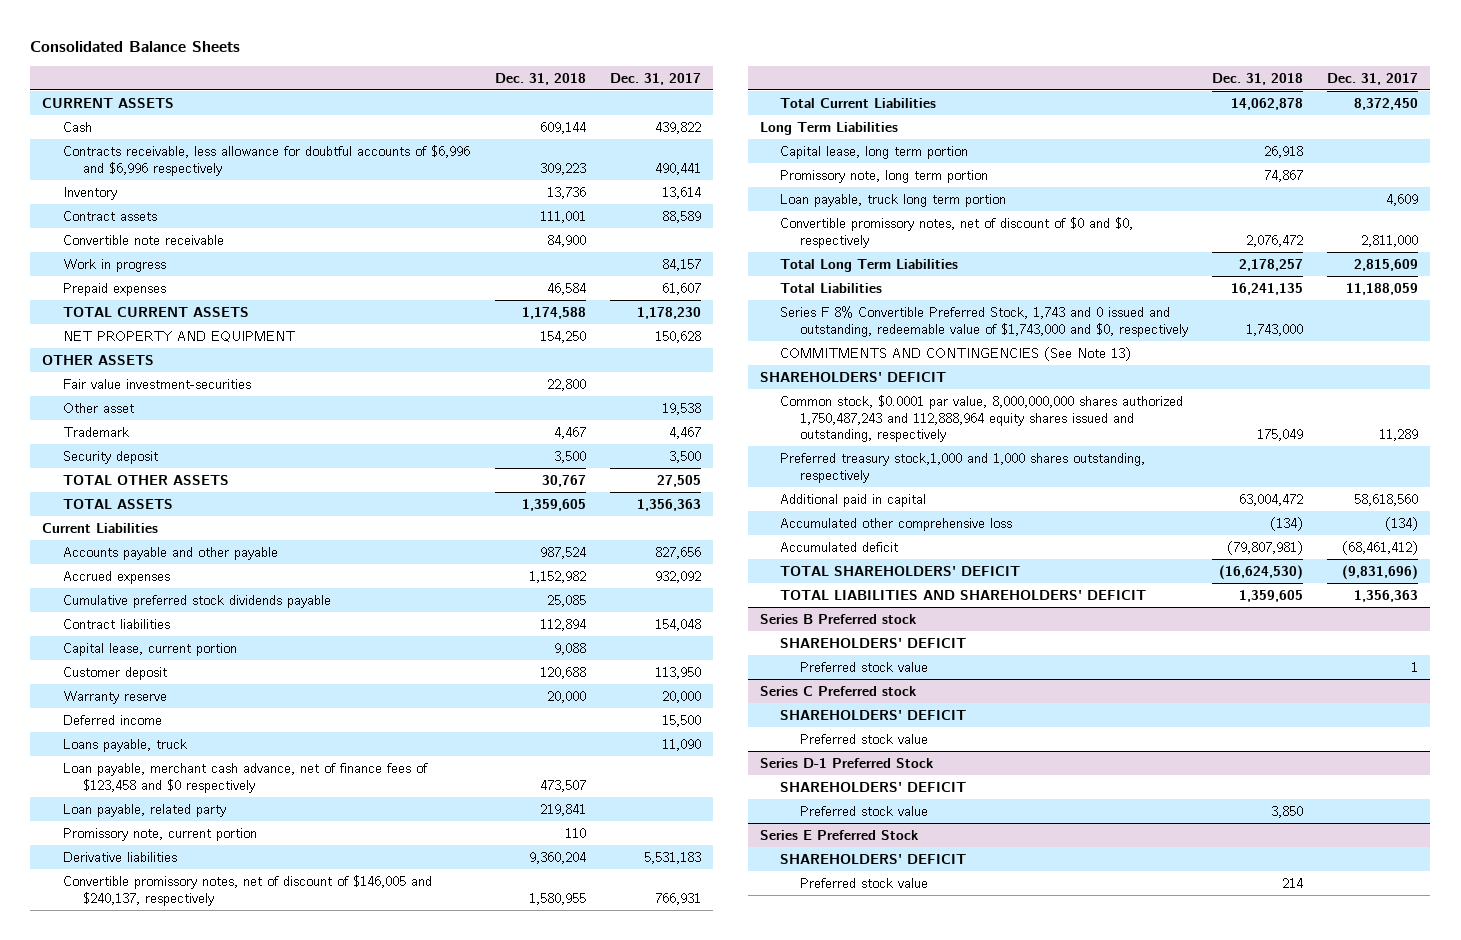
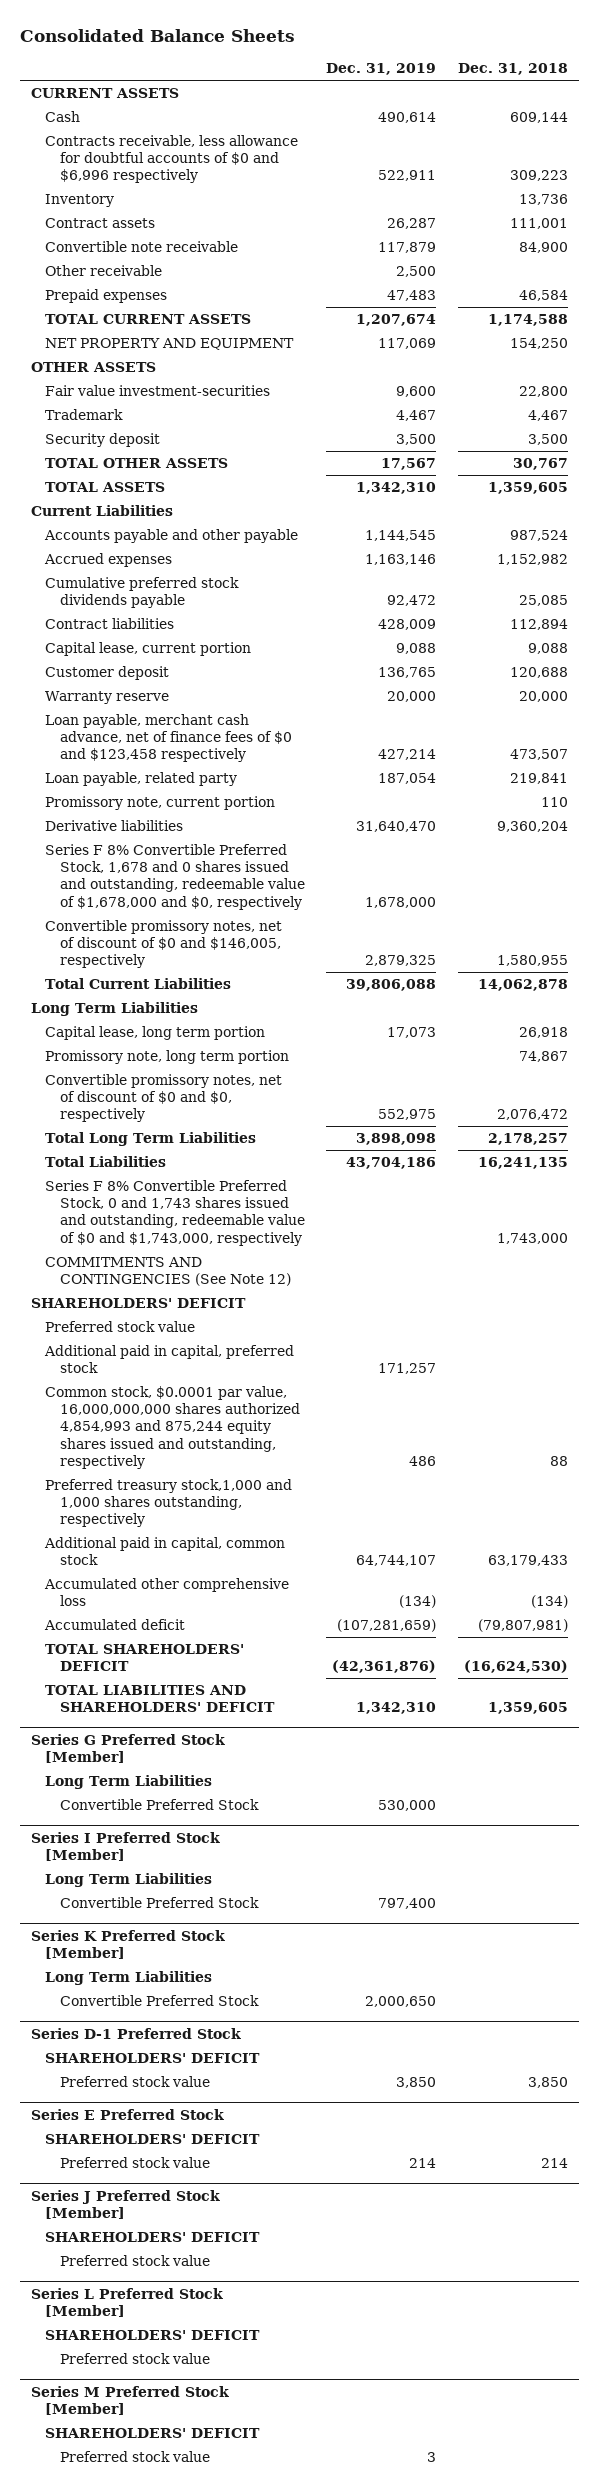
- | Dec. 31, 2018 | Dec. 31, 2017
+ | Dec. 31, 2019 | Dec. 31, 2018
- Contracts receivable, less allowance for doubtful accounts of $6,996 and $6,996 respectively | 309,223 | 490,441
+ Contracts receivable, less allowance for doubtful accounts of $0 and $6,996 respectively | 522,911 | 309,223
- Work in progress | | 84,157
+ Other receivable | 2,500 |
- Other asset | | 19,538
- Deferred income | | 15,500
- Loans payable, truck | | 11,090
- Loan payable, merchant cash advance, net of finance fees of $123,458 and $0 respectively | 473,507 |
+ Loan payable, merchant cash advance, net of finance fees of $0 and $123,458 respectively | 427,214 | 473,507
- Convertible promissory notes, net of discount of $146,005 and $240,137, respectively | 1,580,955 | 766,931
+ Series F 8% Convertible Preferred Stock, 1,678 and 0 shares issued and outstanding, redeemable value of $1,678,000 and $0, respectively | 1,678,000 |
+ Convertible promissory notes, net of discount of $0 and $146,005, respectively | 2,879,325 | 1,580,955
- Loan payable, truck long term portion | | 4,609
- Series F 8% Convertible Preferred Stock, 1,743 and 0 issued and outstanding, redeemable value of $1,743,000 and $0, respectively | 1,743,000 |
- COMMITMENTS AND CONTINGENCIES (See Note 13)
+ Series F 8% Convertible Preferred Stock, 0 and 1,743 shares issued and outstanding, redeemable value of $0 and $1,743,000, respectively | | 1,743,000
+ COMMITMENTS AND CONTINGENCIES (See Note 12)
- Common stock, $0.0001 par value, 8,000,000,000 shares authorized 1,750,487,243 and 112,888,964 equity shares issued and outstanding, respectively | 175,049 | 11,289
+ Preferred stock value
+ Additional paid in capital, preferred stock | 171,257 |
+ Common stock, $0.0001 par value, 16,000,000,000 shares authorized 4,854,993 and 875,244 equity shares issued and outstanding, respectively | 486 | 88
- Additional paid in capital | 63,004,472 | 58,618,560
+ Additional paid in capital, common stock | 64,744,107 | 63,179,433
- Series B Preferred stock
- SHAREHOLDERS' DEFICIT
- Preferred stock value | | 1
- Series C Preferred stock
- SHAREHOLDERS' DEFICIT
- Preferred stock value
+ Series G Preferred Stock [Member]
+ Long Term Liabilities
+ Convertible Preferred Stock | 530,000 |
+ Series I Preferred Stock [Member]
+ Long Term Liabilities
+ Convertible Preferred Stock | 797,400 |
+ Series K Preferred Stock [Member]
+ Long Term Liabilities
+ Convertible Preferred Stock | 2,000,650 |
+ Series J Preferred Stock [Member]
+ SHAREHOLDERS' DEFICIT
+ Preferred stock value
+ Series L Preferred Stock [Member]
+ SHAREHOLDERS' DEFICIT
+ Preferred stock value
+ Series M Preferred Stock [Member]
+ SHAREHOLDERS' DEFICIT
+ Preferred stock value | 3 |

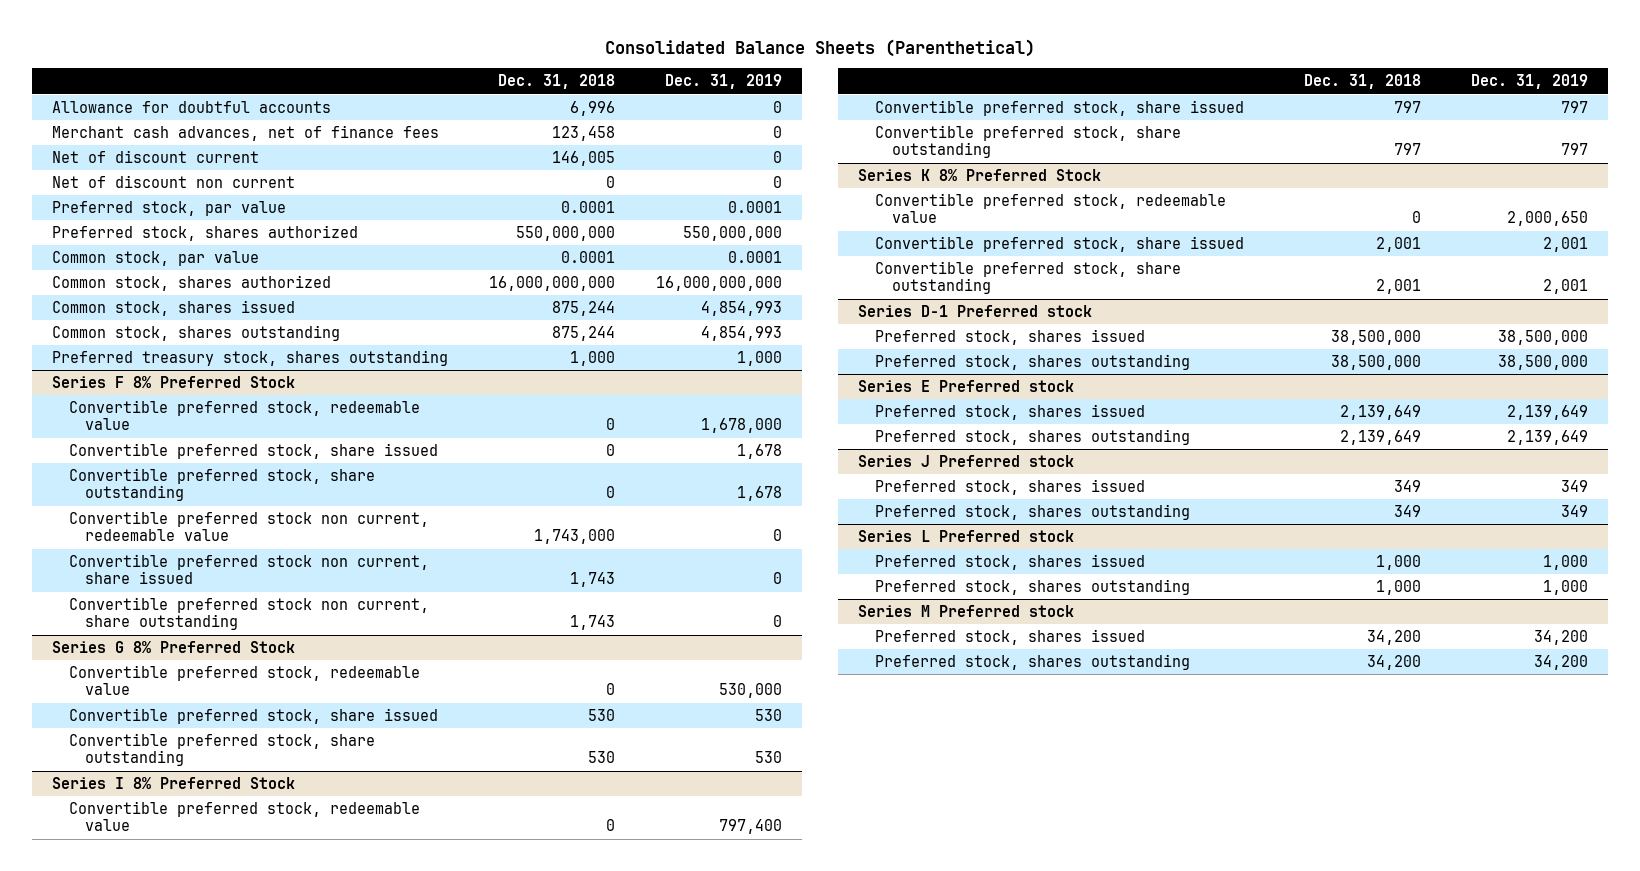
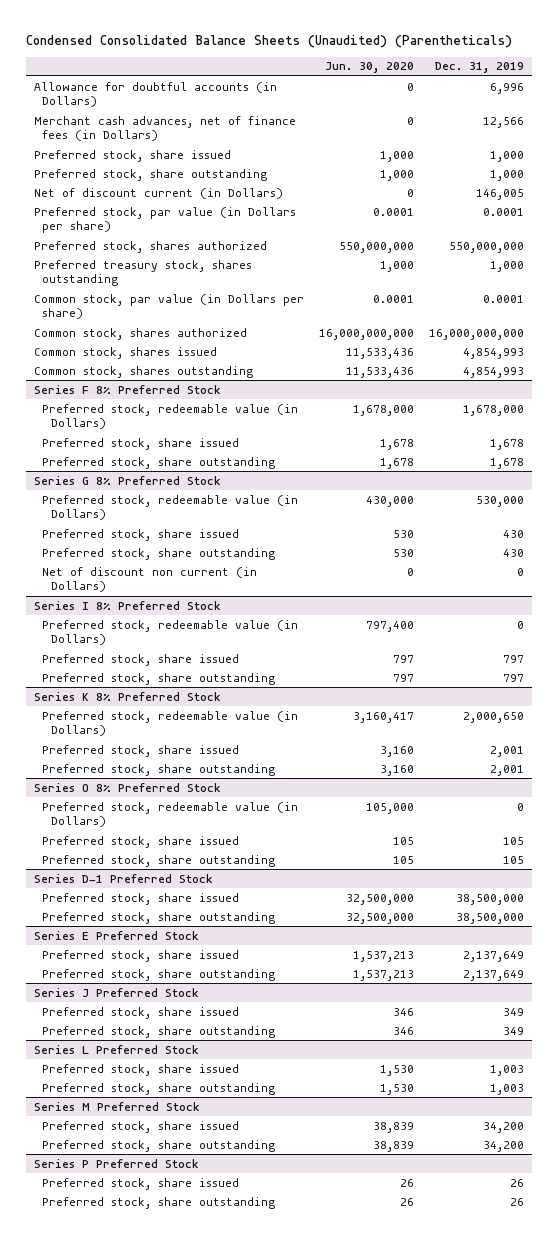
- Consolidated Balance Sheets (Parenthetical)
+ Condensed Consolidated Balance Sheets (Unaudited) (Parentheticals)
- | Dec. 31, 2018 | Dec. 31, 2019
+ | Jun. 30, 2020 | Dec. 31, 2019
- Allowance for doubtful accounts | 6,996 | 0
- Merchant cash advances, net of finance fees | 123,458 | 0
- Net of discount current | 146,005 | 0
- Net of discount non current | 0 | 0
- Preferred stock, par value | 0.0001 | 0.0001
+ Allowance for doubtful accounts (in Dollars) | 0 | 6,996
+ Merchant cash advances, net of finance fees (in Dollars) | 0 | 12,566
+ Preferred stock, share issued | 1,000 | 1,000
+ Preferred stock, share outstanding | 1,000 | 1,000
+ Net of discount current (in Dollars) | 0 | 146,005
+ Preferred stock, par value (in Dollars per share) | 0.0001 | 0.0001
- Common stock, par value | 0.0001 | 0.0001
moved up: Preferred treasury stock, shares outstanding | 1,000 | 1,000
+ Common stock, par value (in Dollars per share) | 0.0001 | 0.0001
@ Series F 8% Preferred Stock
- Convertible preferred stock, redeemable value | 0 | 1,678,000
- Convertible preferred stock, share issued | 0 | 1,678
- Convertible preferred stock, share outstanding | 0 | 1,678
- Convertible preferred stock non current, redeemable value | 1,743,000 | 0
- Convertible preferred stock non current, share issued | 1,743 | 0
- Convertible preferred stock non current, share outstanding | 1,743 | 0
+ Preferred stock, redeemable value (in Dollars) | 1,678,000 | 1,678,000
+ Preferred stock, share issued | 1,678 | 1,678
+ Preferred stock, share outstanding | 1,678 | 1,678
@ Series G 8% Preferred Stock
- Convertible preferred stock, redeemable value | 0 | 530,000
- Convertible preferred stock, share issued | 530 | 530
- Convertible preferred stock, share outstanding | 530 | 530
+ Preferred stock, redeemable value (in Dollars) | 430,000 | 530,000
+ Preferred stock, share issued | 530 | 430
+ Preferred stock, share outstanding | 530 | 430
+ Net of discount non current (in Dollars) | 0 | 0
@ Series I 8% Preferred Stock
- Convertible preferred stock, redeemable value | 0 | 797,400
- Convertible preferred stock, share issued | 797 | 797
- Convertible preferred stock, share outstanding | 797 | 797
+ Preferred stock, redeemable value (in Dollars) | 797,400 | 0
+ Preferred stock, share issued | 797 | 797
+ Preferred stock, share outstanding | 797 | 797
@ Series K 8% Preferred Stock
- Convertible preferred stock, redeemable value | 0 | 2,000,650
- Convertible preferred stock, share issued | 2,001 | 2,001
- Convertible preferred stock, share outstanding | 2,001 | 2,001
- Series D-1 Preferred stock
- Preferred stock, shares issued | 38,500,000 | 38,500,000
- Preferred stock, shares outstanding | 38,500,000 | 38,500,000
- Series E Preferred stock
- Preferred stock, shares issued | 2,139,649 | 2,139,649
- Preferred stock, shares outstanding | 2,139,649 | 2,139,649
- Series J Preferred stock
- Preferred stock, shares issued | 349 | 349
- Preferred stock, shares outstanding | 349 | 349
- Series L Preferred stock
- Preferred stock, shares issued | 1,000 | 1,000
- Preferred stock, shares outstanding | 1,000 | 1,000
- Series M Preferred stock
- Preferred stock, shares issued | 34,200 | 34,200
- Preferred stock, shares outstanding | 34,200 | 34,200
@ Series K 8% Preferred Stock
+ Preferred stock, redeemable value (in Dollars) | 3,160,417 | 2,000,650
+ Preferred stock, share issued | 3,160 | 2,001
+ Preferred stock, share outstanding | 3,160 | 2,001
+ Series O 8% Preferred Stock
+ Preferred stock, redeemable value (in Dollars) | 105,000 | 0
+ Preferred stock, share issued | 105 | 105
+ Preferred stock, share outstanding | 105 | 105
+ Series D-1 Preferred Stock
+ Preferred stock, share issued | 32,500,000 | 38,500,000
+ Preferred stock, share outstanding | 32,500,000 | 38,500,000
+ Series E Preferred Stock
+ Preferred stock, share issued | 1,537,213 | 2,137,649
+ Preferred stock, share outstanding | 1,537,213 | 2,137,649
+ Series J Preferred Stock
+ Preferred stock, share issued | 346 | 349
+ Preferred stock, share outstanding | 346 | 349
+ Series L Preferred Stock
+ Preferred stock, share issued | 1,530 | 1,003
+ Preferred stock, share outstanding | 1,530 | 1,003
+ Series M Preferred Stock
+ Preferred stock, share issued | 38,839 | 34,200
+ Preferred stock, share outstanding | 38,839 | 34,200
+ Series P Preferred Stock
+ Preferred stock, share issued | 26 | 26
+ Preferred stock, share outstanding | 26 | 26

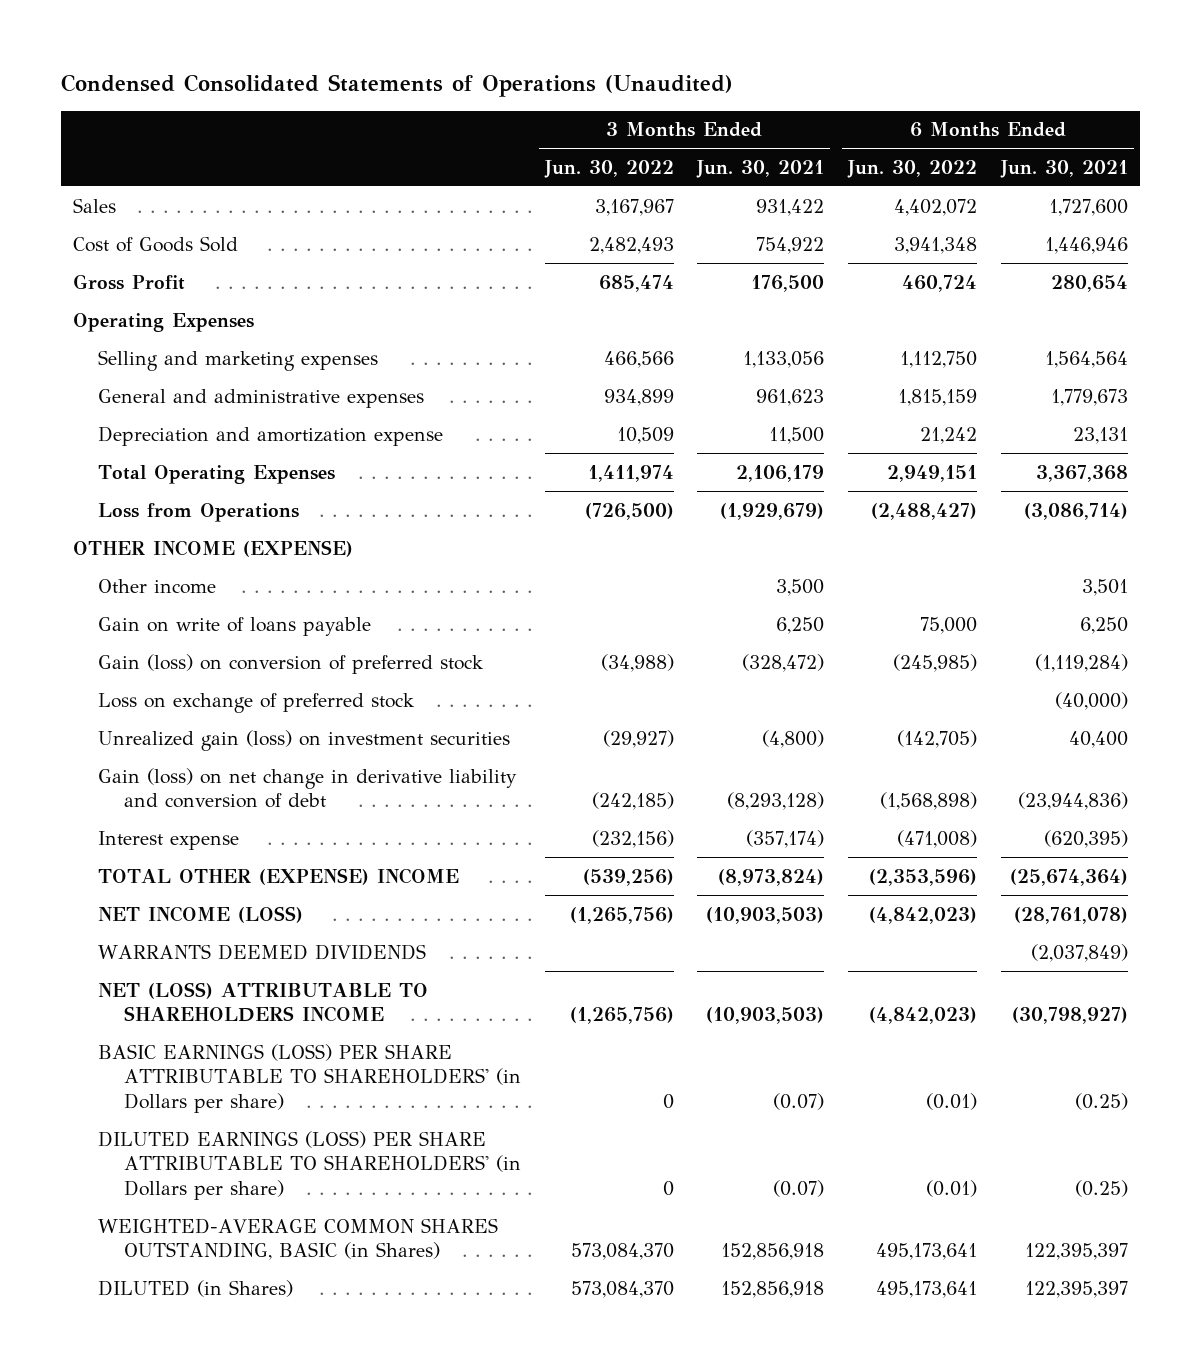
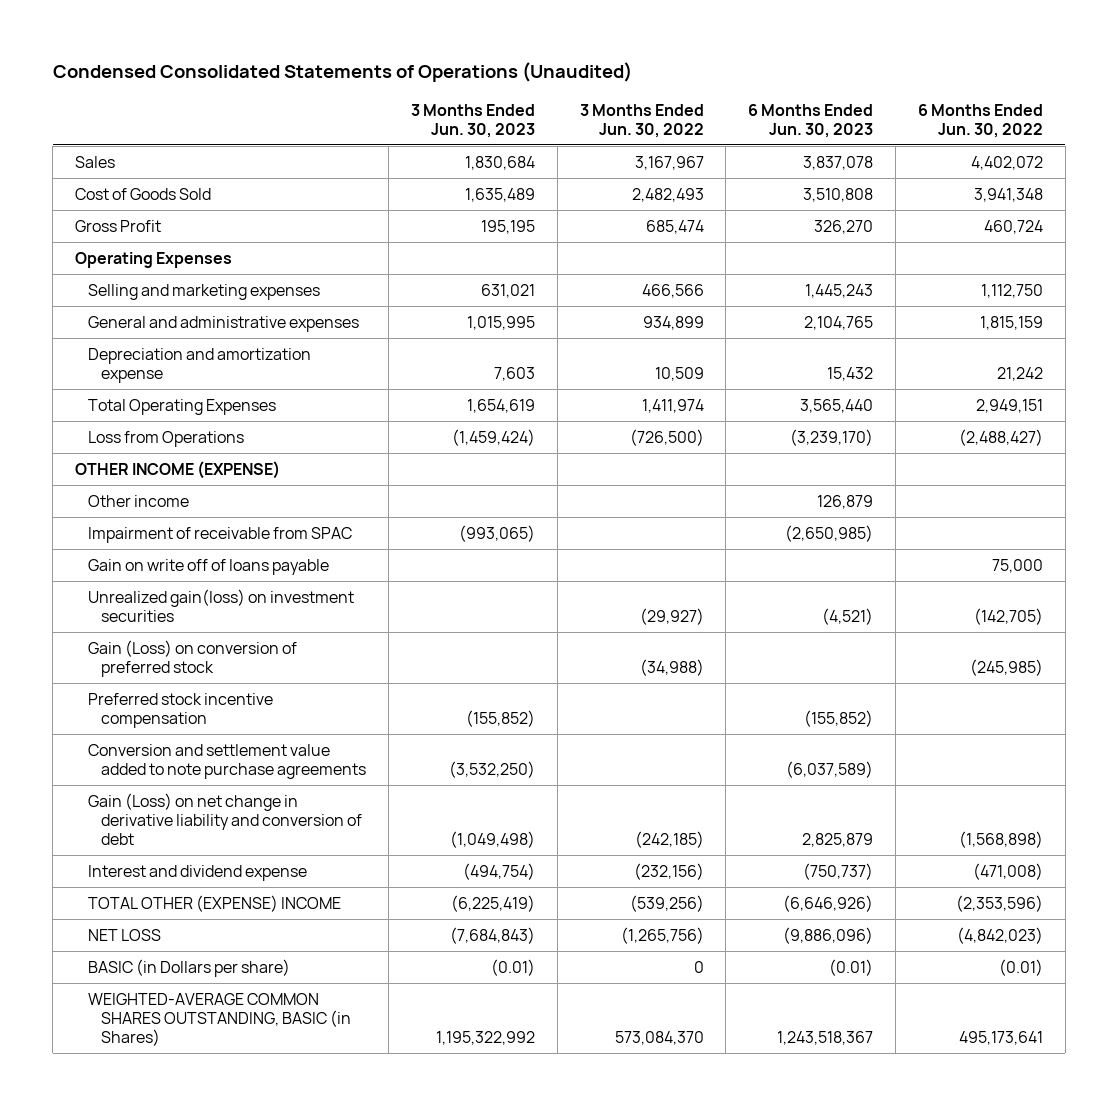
- | 3 Months Ended Jun. 30, 2022 | 3 Months Ended Jun. 30, 2021 | 6 Months Ended Jun. 30, 2022 | 6 Months Ended Jun. 30, 2021
+ | 3 Months Ended Jun. 30, 2023 | 3 Months Ended Jun. 30, 2022 | 6 Months Ended Jun. 30, 2023 | 6 Months Ended Jun. 30, 2022
- Gain on write of loans payable | | 6,250 | 75,000 | 6,250
- Gain (loss) on conversion of preferred stock | (34,988) | (328,472) | (245,985) | (1,119,284)
- Loss on exchange of preferred stock | | | | (40,000)
- Unrealized gain (loss) on investment securities | (29,927) | (4,800) | (142,705) | 40,400
- Gain (loss) on net change in derivative liability and conversion of debt | (242,185) | (8,293,128) | (1,568,898) | (23,944,836)
- Interest expense | (232,156) | (357,174) | (471,008) | (620,395)
+ Impairment of receivable from SPAC | (993,065) | | (2,650,985) |
+ Gain on write off of loans payable | | | | 75,000
+ Unrealized gain(loss) on investment securities | | (29,927) | (4,521) | (142,705)
+ Gain (Loss) on conversion of preferred stock | | (34,988) | | (245,985)
+ Preferred stock incentive compensation | (155,852) | | (155,852) |
+ Conversion and settlement value added to note purchase agreements | (3,532,250) | | (6,037,589) |
+ Gain (Loss) on net change in derivative liability and conversion of debt | (1,049,498) | (242,185) | 2,825,879 | (1,568,898)
+ Interest and dividend expense | (494,754) | (232,156) | (750,737) | (471,008)
- NET INCOME (LOSS) | (1,265,756) | (10,903,503) | (4,842,023) | (28,761,078)
- WARRANTS DEEMED DIVIDENDS | | | | (2,037,849)
- NET (LOSS) ATTRIBUTABLE TO SHAREHOLDERS INCOME | (1,265,756) | (10,903,503) | (4,842,023) | (30,798,927)
- BASIC EARNINGS (LOSS) PER SHARE ATTRIBUTABLE TO SHAREHOLDERS' (in Dollars per share) | 0 | (0.07) | (0.01) | (0.25)
- DILUTED EARNINGS (LOSS) PER SHARE ATTRIBUTABLE TO SHAREHOLDERS' (in Dollars per share) | 0 | (0.07) | (0.01) | (0.25)
+ NET LOSS | (7,684,843) | (1,265,756) | (9,886,096) | (4,842,023)
+ BASIC (in Dollars per share) | (0.01) | 0 | (0.01) | (0.01)
- DILUTED (in Shares) | 573,084,370 | 152,856,918 | 495,173,641 | 122,395,397

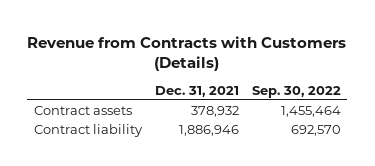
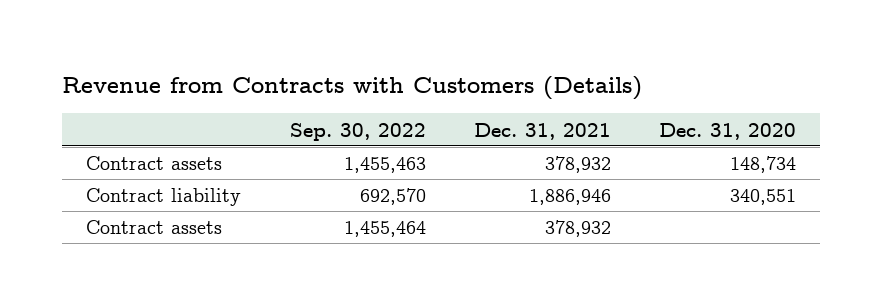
- | Dec. 31, 2021 | Sep. 30, 2022
+ | Sep. 30, 2022 | Dec. 31, 2021 | Dec. 31, 2020
+ Contract assets | 1,455,463 | 378,932 | 148,734
moved down: Contract assets | 1,455,464 | 378,932 |

